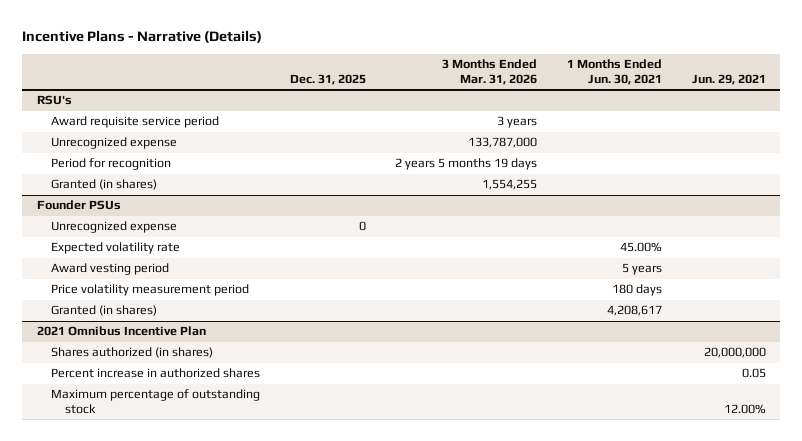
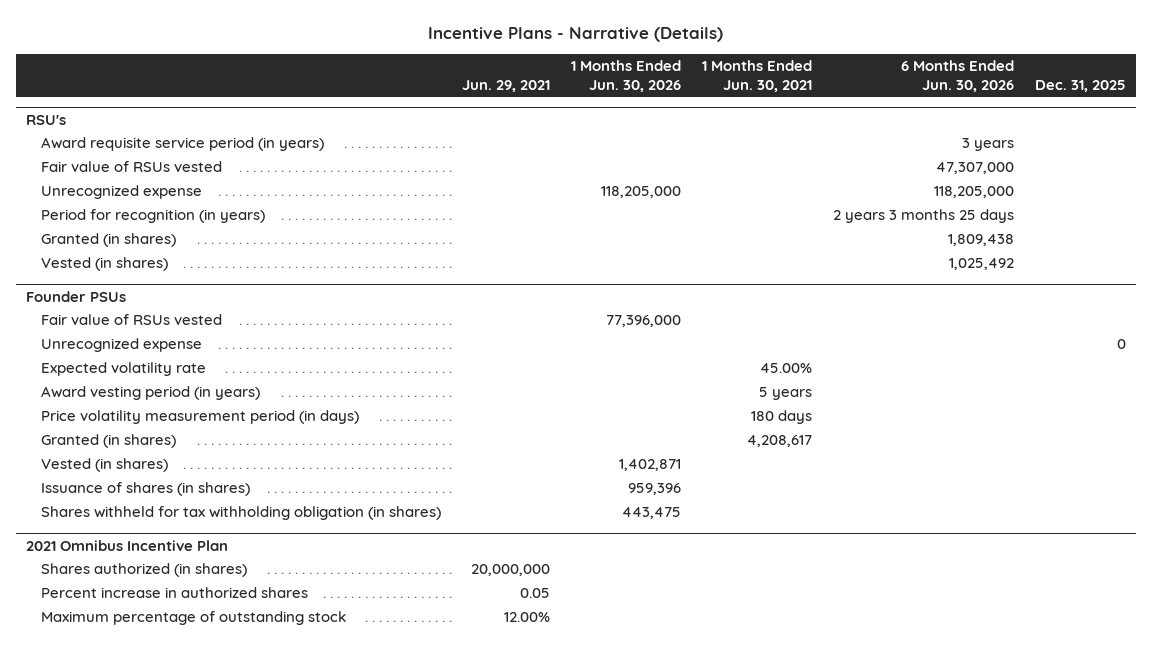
- | Dec. 31, 2025 | 3 Months Ended Mar. 31, 2026 | 1 Months Ended Jun. 30, 2021 | Jun. 29, 2021
+ | Jun. 29, 2021 | 1 Months Ended Jun. 30, 2026 | 1 Months Ended Jun. 30, 2021 | 6 Months Ended Jun. 30, 2026 | Dec. 31, 2025
@ RSU's
- Award requisite service period | | 3 years | |
+ Award requisite service period (in years) | | | | 3 years |
+ Fair value of RSUs vested | | | | 47,307,000 |
- Period for recognition | | 2 years 5 months 19 days | |
+ Period for recognition (in years) | | | | 2 years 3 months 25 days |
+ Vested (in shares) | | | | 1,025,492 |
@ Founder PSUs
+ Fair value of RSUs vested | | 77,396,000 | | |
- Award vesting period | | | 5 years |
- Price volatility measurement period | | | 180 days |
+ Award vesting period (in years) | | | 5 years | |
+ Price volatility measurement period (in days) | | | 180 days | |
+ Vested (in shares) | | 1,402,871 | | |
+ Issuance of shares (in shares) | | 959,396 | | |
+ Shares withheld for tax withholding obligation (in shares) | | 443,475 | | |

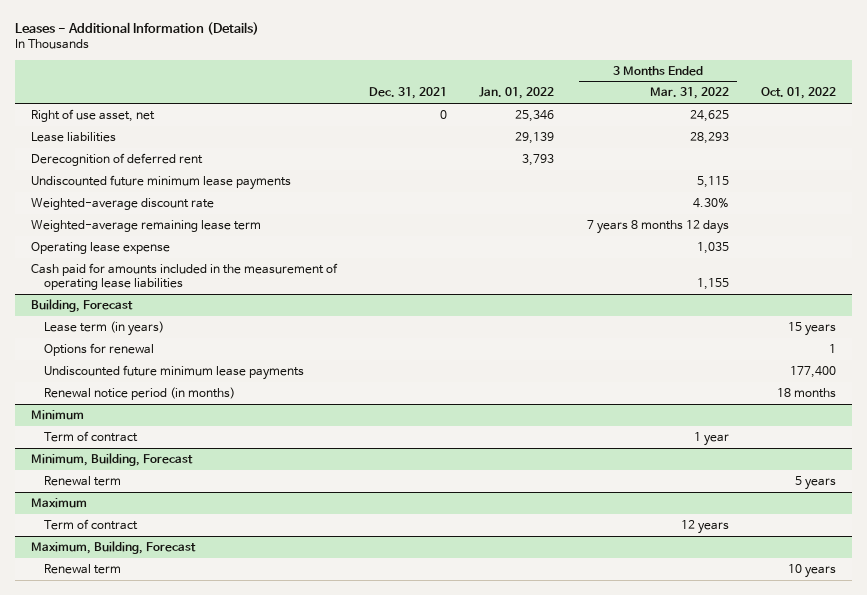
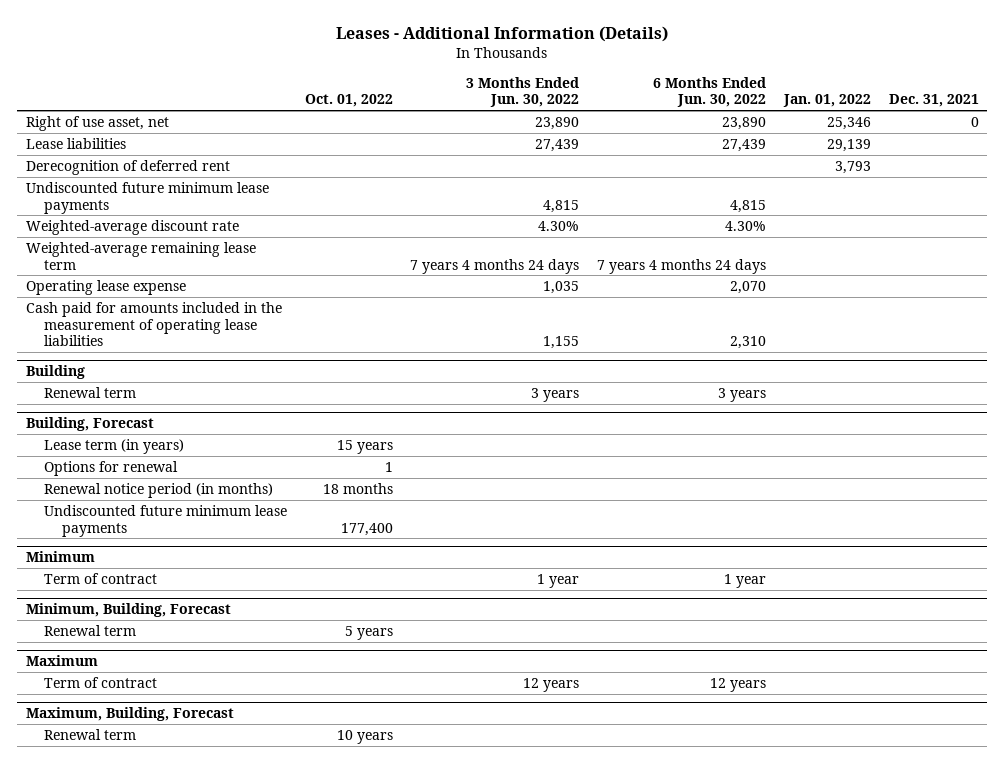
- | Dec. 31, 2021 | Jan. 01, 2022 | 3 Months Ended Mar. 31, 2022 | Oct. 01, 2022
+ | Oct. 01, 2022 | 3 Months Ended Jun. 30, 2022 | 6 Months Ended Jun. 30, 2022 | Jan. 01, 2022 | Dec. 31, 2021
+ Building
+ Renewal term | | 3 years | 3 years | |
@ Building, Forecast
moved down: Undiscounted future minimum lease payments | 177,400 | | | |

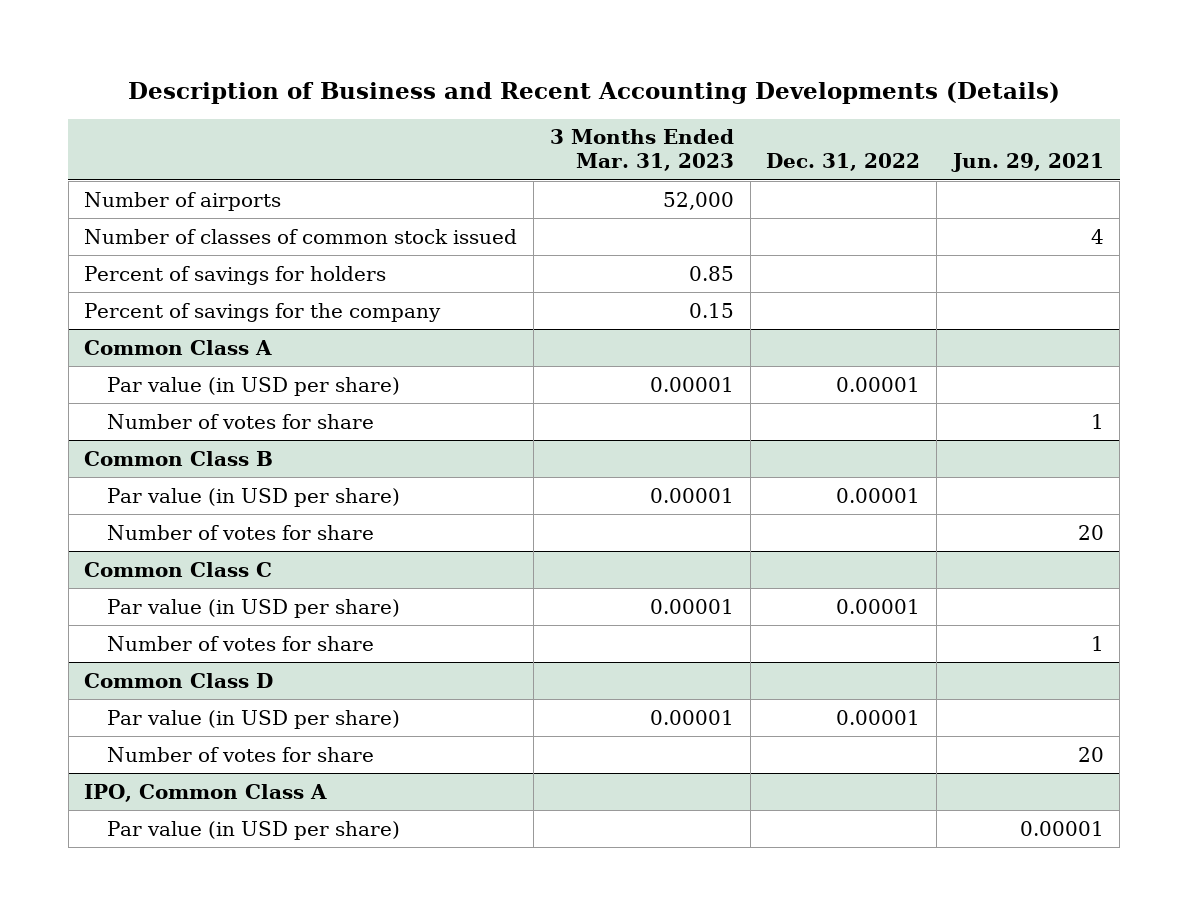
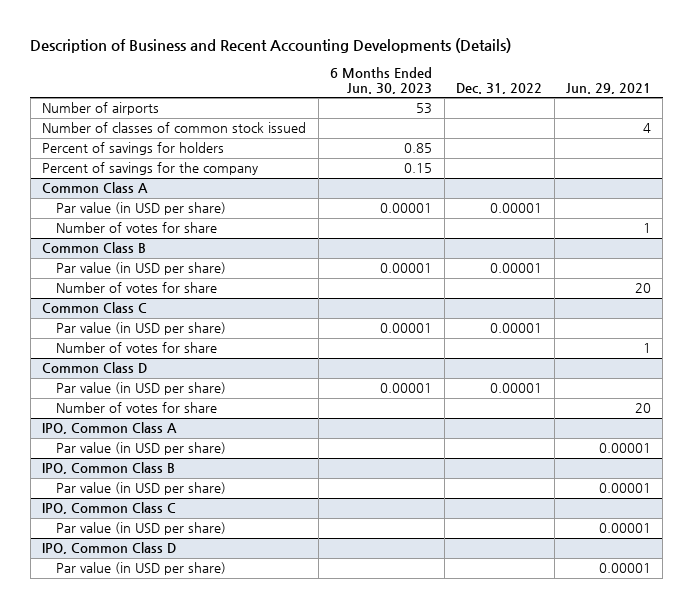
- | 3 Months Ended Mar. 31, 2023 | Dec. 31, 2022 | Jun. 29, 2021
+ | 6 Months Ended Jun. 30, 2023 | Dec. 31, 2022 | Jun. 29, 2021
+ IPO, Common Class B
+ Par value (in USD per share) | | | 0.00001
+ IPO, Common Class C
+ Par value (in USD per share) | | | 0.00001
+ IPO, Common Class D
+ Par value (in USD per share) | | | 0.00001

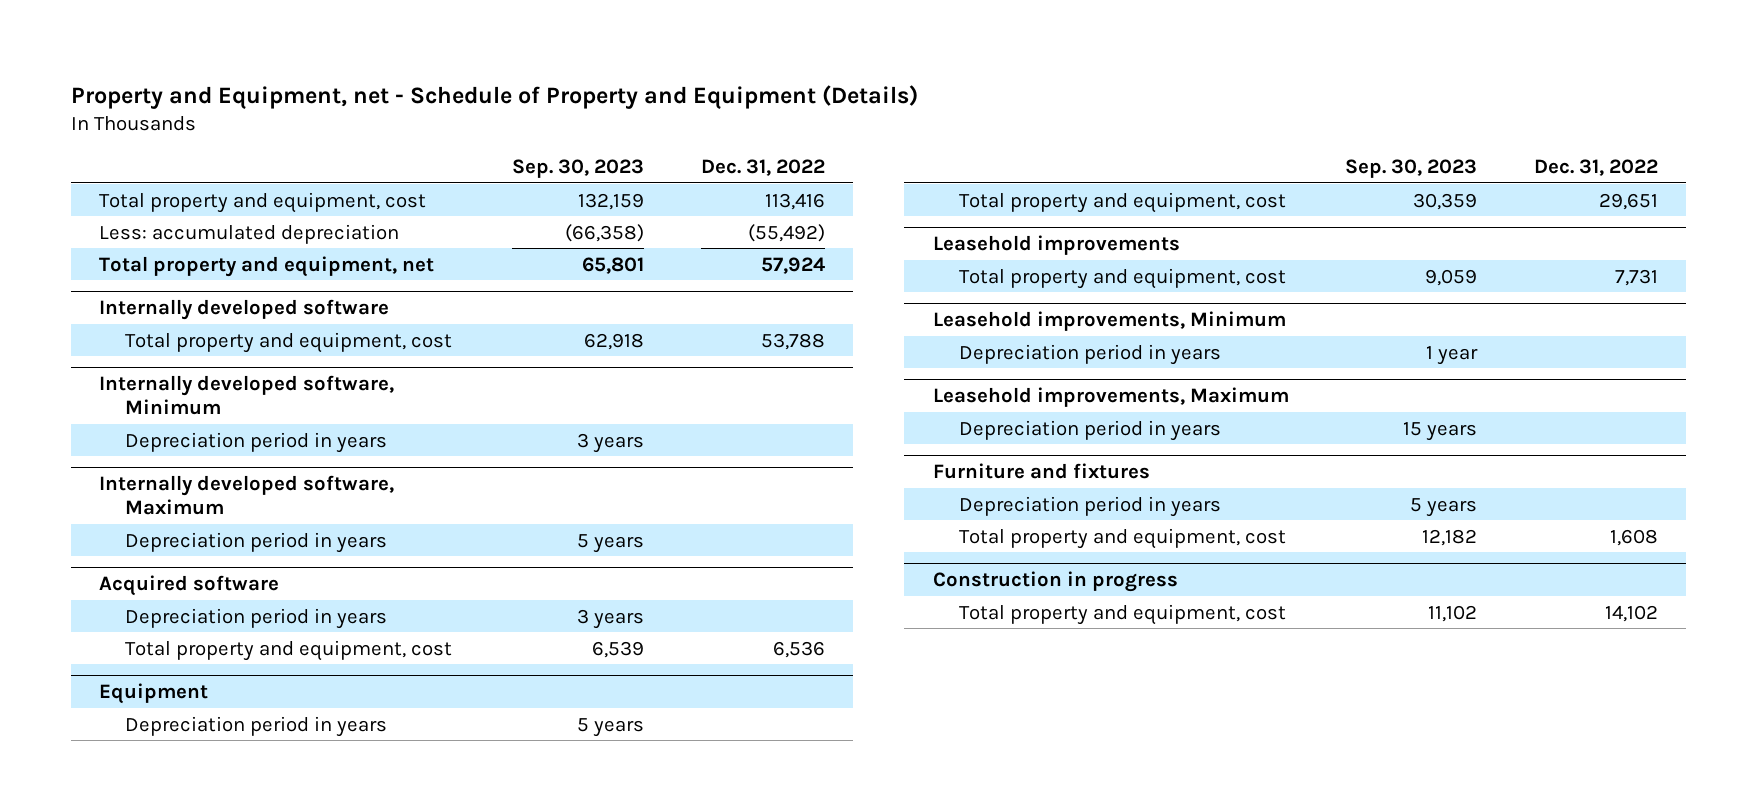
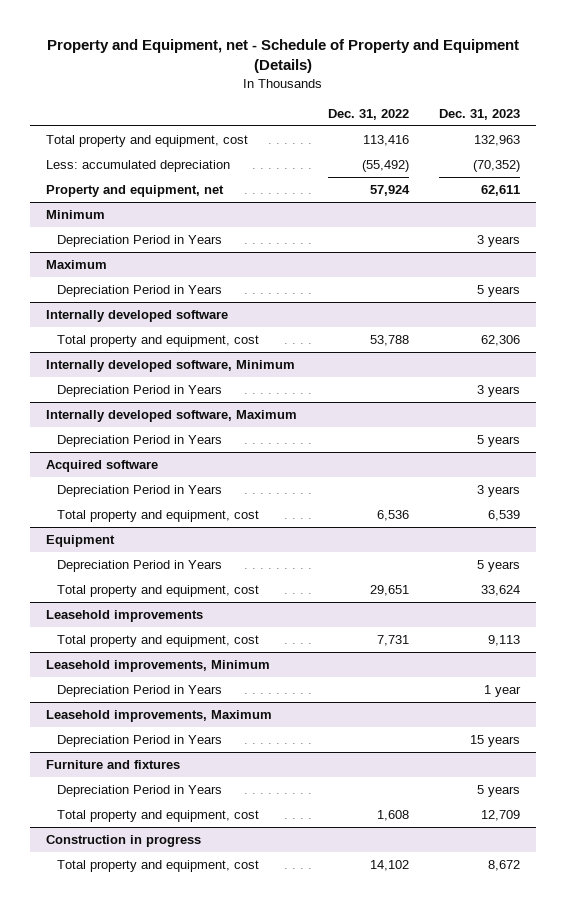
- | Sep. 30, 2023 | Dec. 31, 2022
+ | Dec. 31, 2022 | Dec. 31, 2023
- Total property and equipment, net | 65,801 | 57,924
+ Property and equipment, net | 57,924 | 62,611
+ Minimum
+ Depreciation Period in Years | | 3 years
+ Maximum
+ Depreciation Period in Years | | 5 years
@ Internally developed software, Minimum
- Depreciation period in years | 3 years |
+ Depreciation Period in Years | | 3 years
@ Internally developed software, Maximum
- Depreciation period in years | 5 years |
+ Depreciation Period in Years | | 5 years
@ Acquired software
- Depreciation period in years | 3 years |
+ Depreciation Period in Years | | 3 years
@ Equipment
- Depreciation period in years | 5 years |
+ Depreciation Period in Years | | 5 years
@ Leasehold improvements, Minimum
- Depreciation period in years | 1 year |
+ Depreciation Period in Years | | 1 year
@ Leasehold improvements, Maximum
- Depreciation period in years | 15 years |
+ Depreciation Period in Years | | 15 years
@ Furniture and fixtures
- Depreciation period in years | 5 years |
+ Depreciation Period in Years | | 5 years

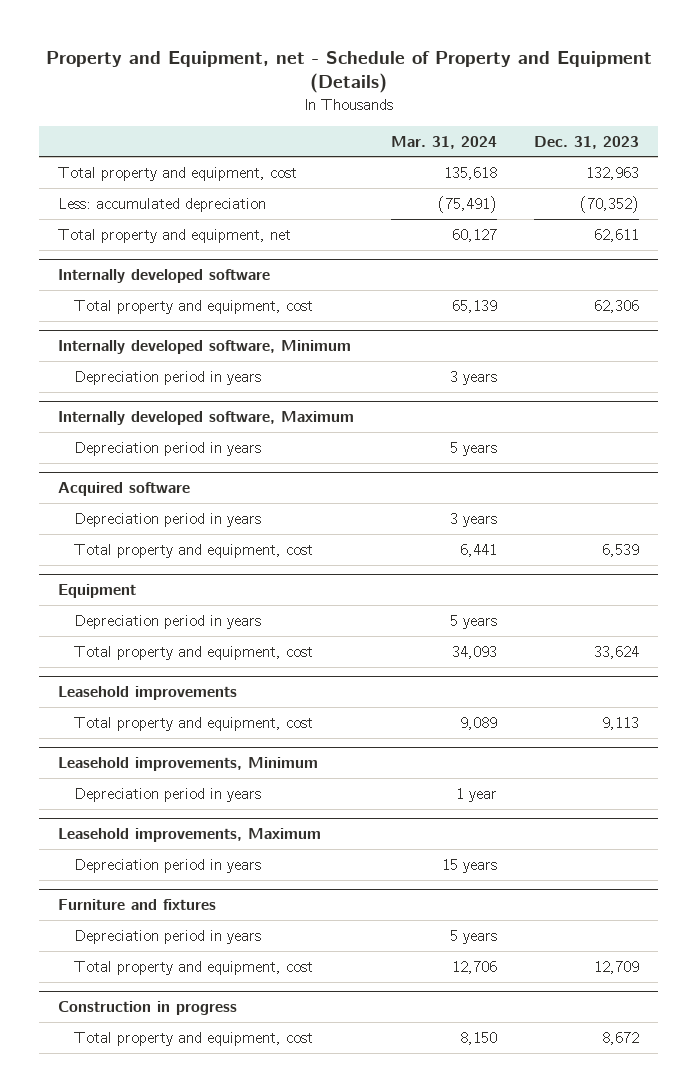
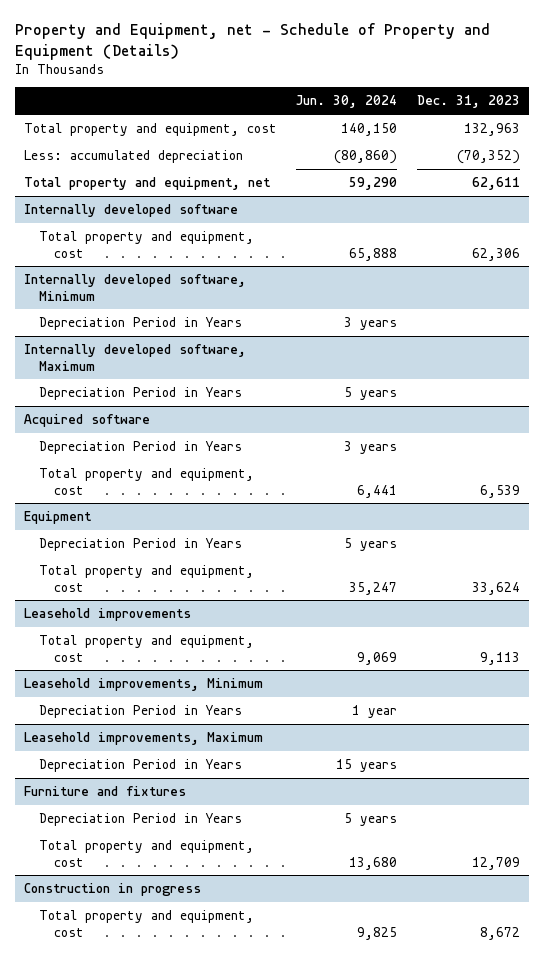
- | Mar. 31, 2024 | Dec. 31, 2023
+ | Jun. 30, 2024 | Dec. 31, 2023
@ Internally developed software, Minimum
- Depreciation period in years | 3 years |
+ Depreciation Period in Years | 3 years |
@ Internally developed software, Maximum
- Depreciation period in years | 5 years |
+ Depreciation Period in Years | 5 years |
@ Acquired software
- Depreciation period in years | 3 years |
+ Depreciation Period in Years | 3 years |
@ Equipment
- Depreciation period in years | 5 years |
+ Depreciation Period in Years | 5 years |
@ Leasehold improvements, Minimum
- Depreciation period in years | 1 year |
+ Depreciation Period in Years | 1 year |
@ Leasehold improvements, Maximum
- Depreciation period in years | 15 years |
+ Depreciation Period in Years | 15 years |
@ Furniture and fixtures
- Depreciation period in years | 5 years |
+ Depreciation Period in Years | 5 years |

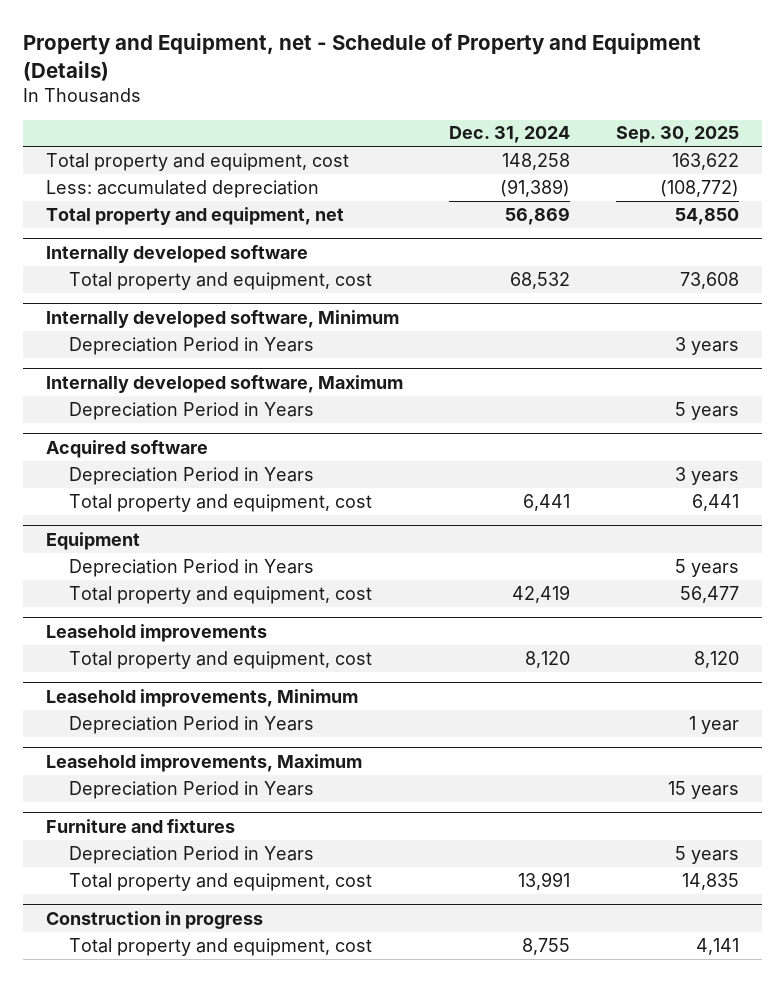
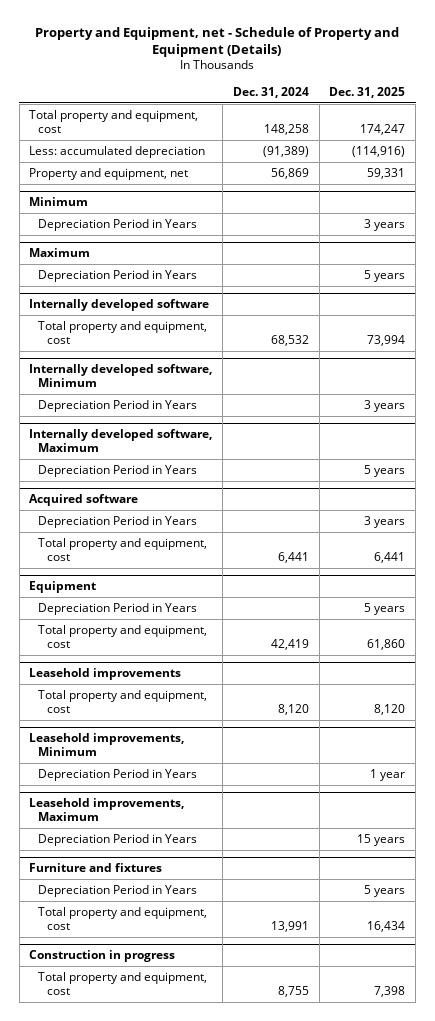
- | Dec. 31, 2024 | Sep. 30, 2025
+ | Dec. 31, 2024 | Dec. 31, 2025
- Total property and equipment, net | 56,869 | 54,850
+ Property and equipment, net | 56,869 | 59,331
+ Minimum
+ Depreciation Period in Years | | 3 years
+ Maximum
+ Depreciation Period in Years | | 5 years

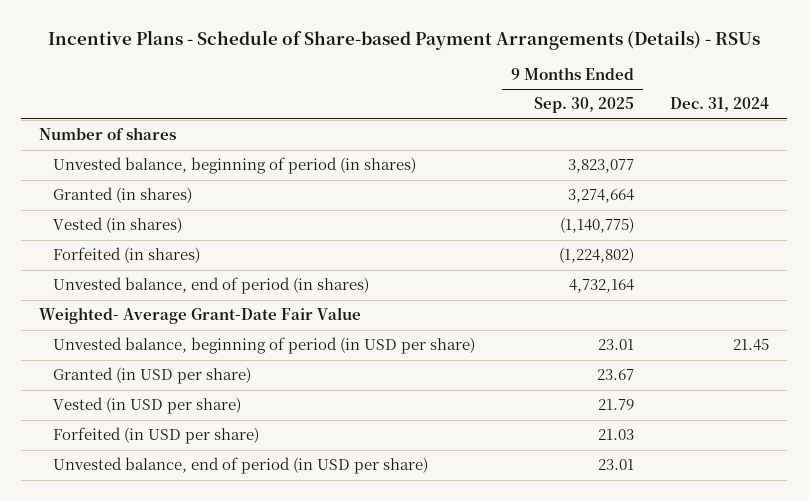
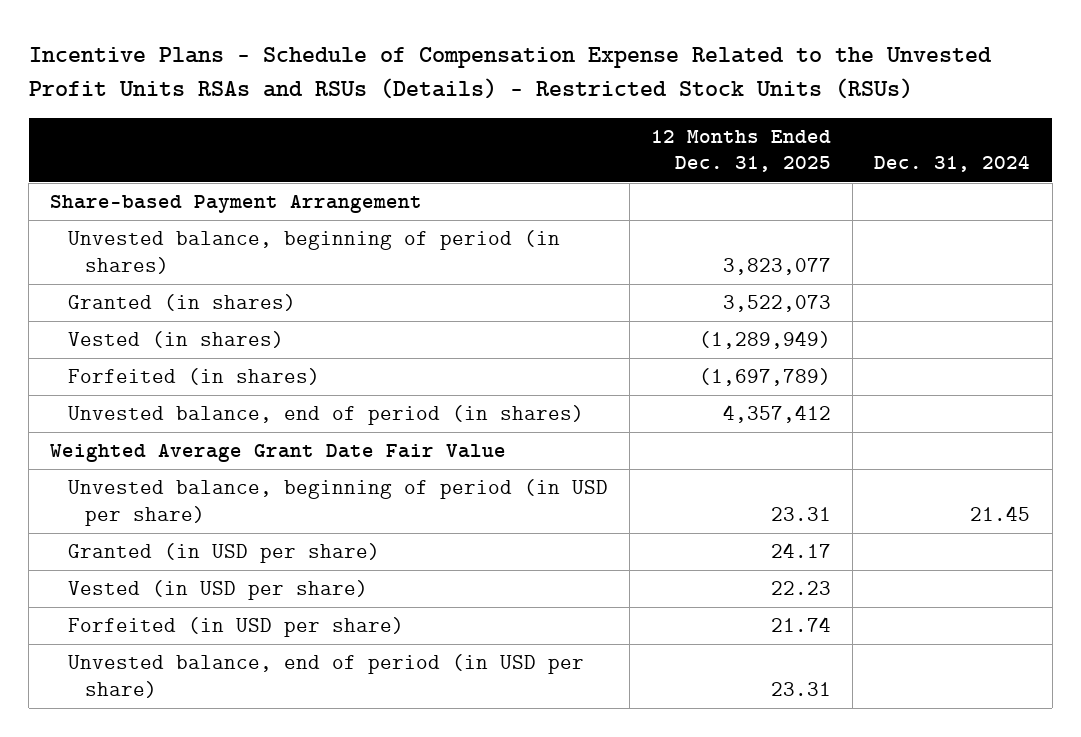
- Incentive Plans - Schedule of Share-based Payment Arrangements (Details) - RSUs
+ Incentive Plans - Schedule of Compensation Expense Related to the Unvested Profit Units RSAs and RSUs (Details) - Restricted Stock Units (RSUs)
- | 9 Months Ended Sep. 30, 2025 | Dec. 31, 2024
+ | 12 Months Ended Dec. 31, 2025 | Dec. 31, 2024
- Number of shares
+ Share-based Payment Arrangement
- Weighted- Average Grant-Date Fair Value
+ Weighted Average Grant Date Fair Value

